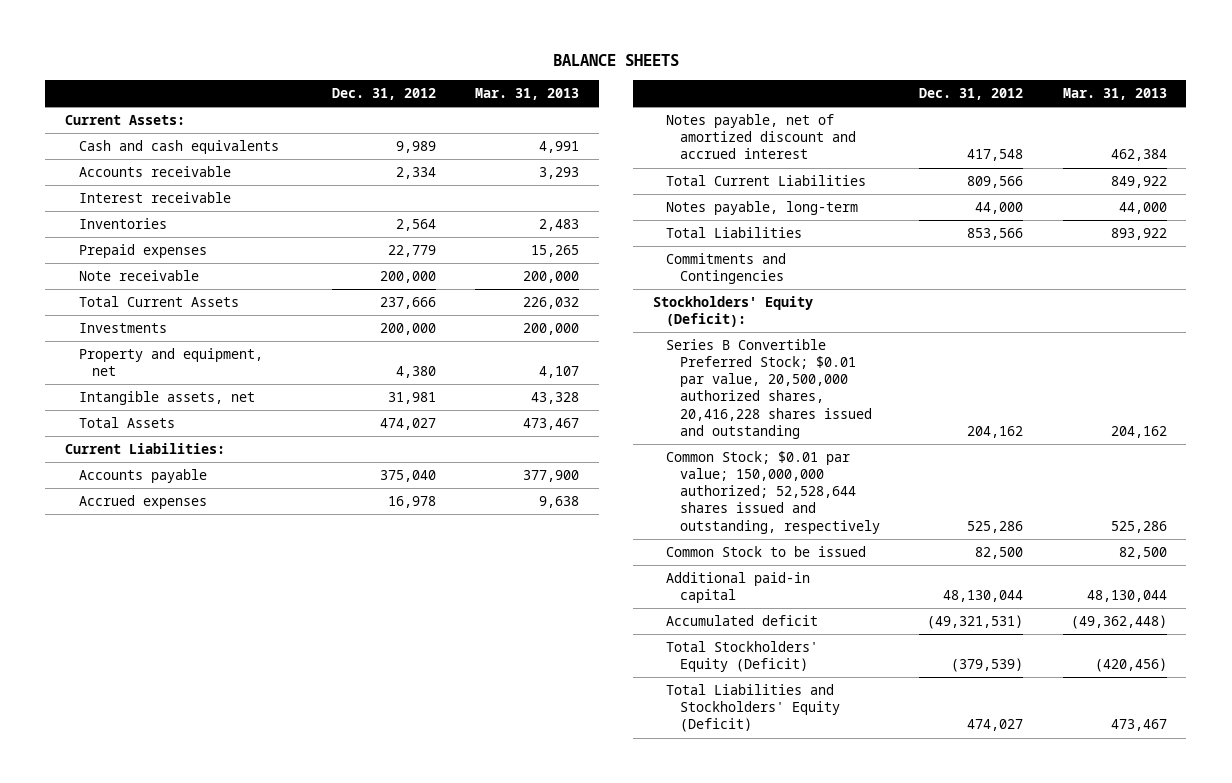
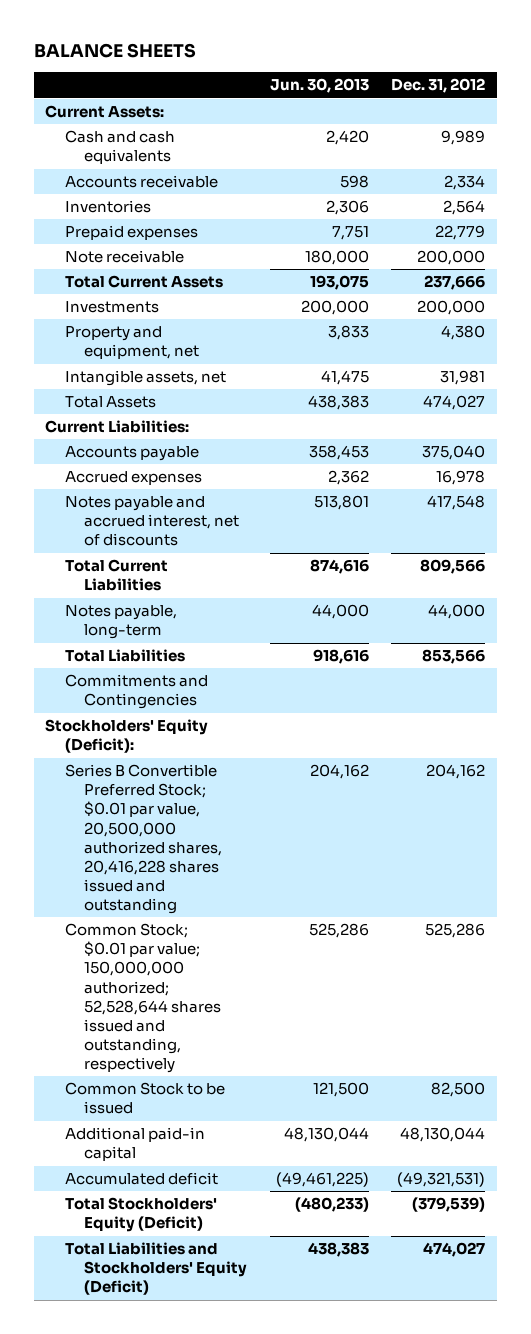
- | Dec. 31, 2012 | Mar. 31, 2013
+ | Jun. 30, 2013 | Dec. 31, 2012
- Interest receivable
- Notes payable, net of amortized discount and accrued interest | 417,548 | 462,384
+ Notes payable and accrued interest, net of discounts | 513,801 | 417,548

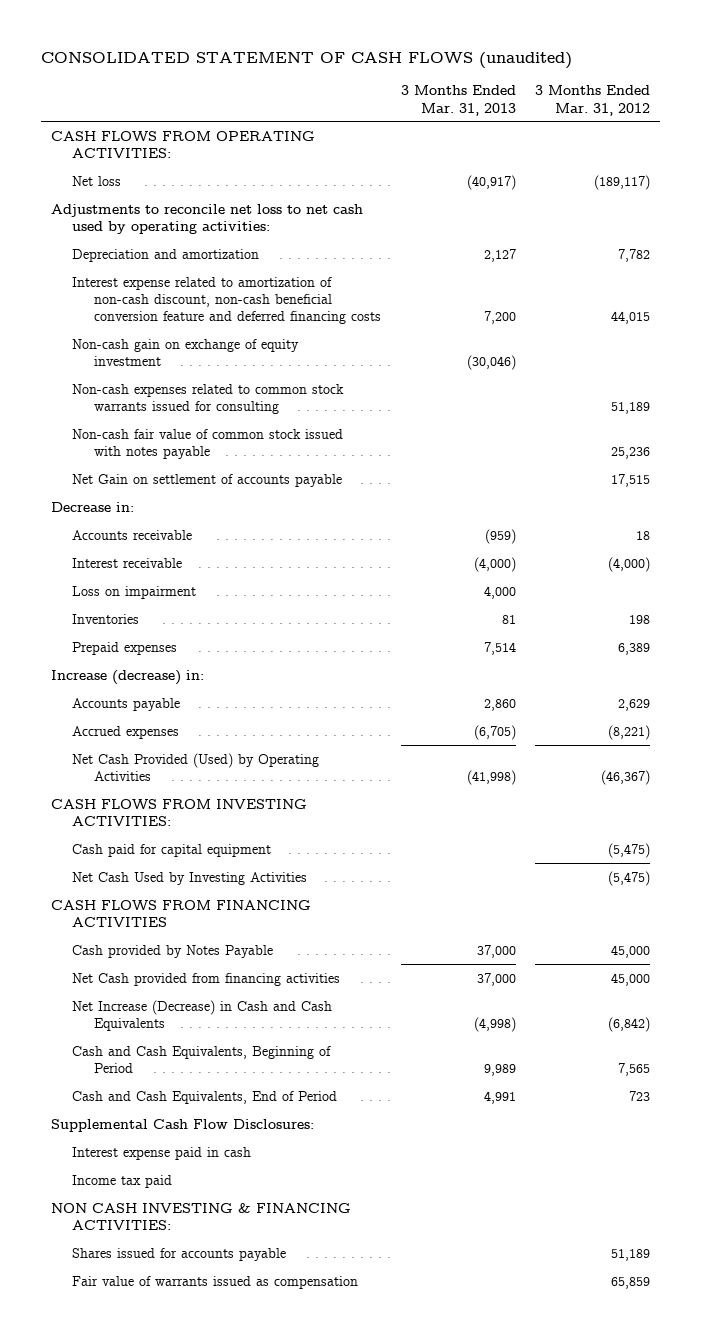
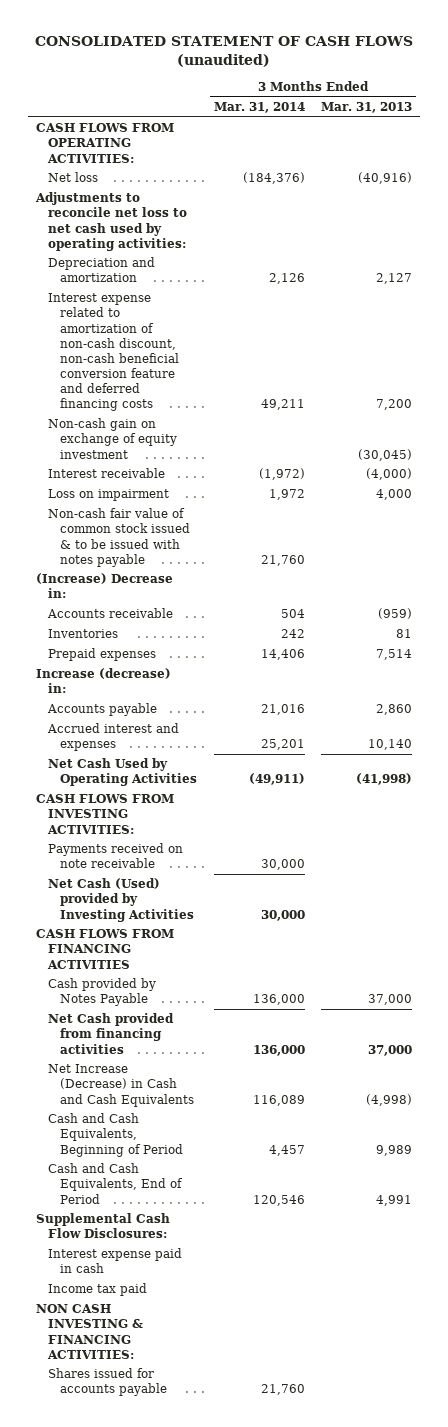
- | 3 Months Ended Mar. 31, 2013 | 3 Months Ended Mar. 31, 2012
+ | 3 Months Ended Mar. 31, 2014 | 3 Months Ended Mar. 31, 2013
- Net loss | (40,917) | (189,117)
+ Net loss | (184,376) | (40,916)
- Non-cash gain on exchange of equity investment | (30,046) |
- Non-cash expenses related to common stock warrants issued for consulting | | 51,189
- Non-cash fair value of common stock issued with notes payable | | 25,236
- Net Gain on settlement of accounts payable | | 17,515
- Decrease in:
+ Non-cash gain on exchange of equity investment | | (30,045)
+ Non-cash fair value of common stock issued & to be issued with notes payable | 21,760 |
+ (Increase) Decrease in:
moved down: Accounts receivable | 504 | (959)
- Accrued expenses | (6,705) | (8,221)
- Net Cash Provided (Used) by Operating Activities | (41,998) | (46,367)
+ Accrued interest and expenses | 25,201 | 10,140
+ Net Cash Used by Operating Activities | (49,911) | (41,998)
- Cash paid for capital equipment | | (5,475)
- Net Cash Used by Investing Activities | | (5,475)
+ Payments received on note receivable | 30,000 |
+ Net Cash (Used) provided by Investing Activities | 30,000 |
- Fair value of warrants issued as compensation | | 65,859

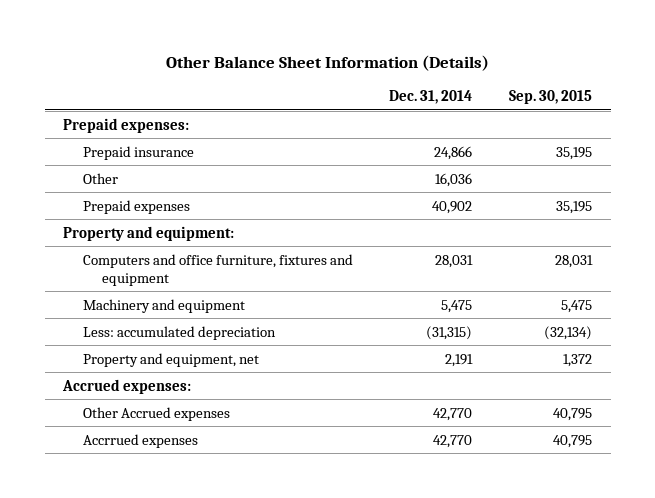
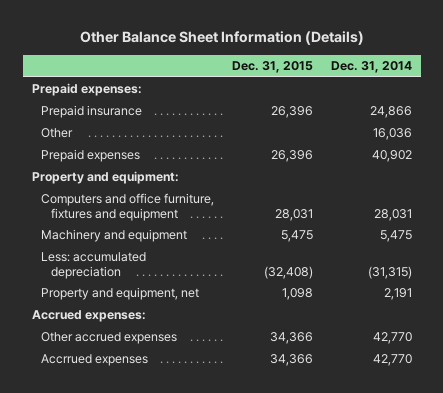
- | Dec. 31, 2014 | Sep. 30, 2015
+ | Dec. 31, 2015 | Dec. 31, 2014
- Other Accrued expenses | 42,770 | 40,795
+ Other accrued expenses | 34,366 | 42,770

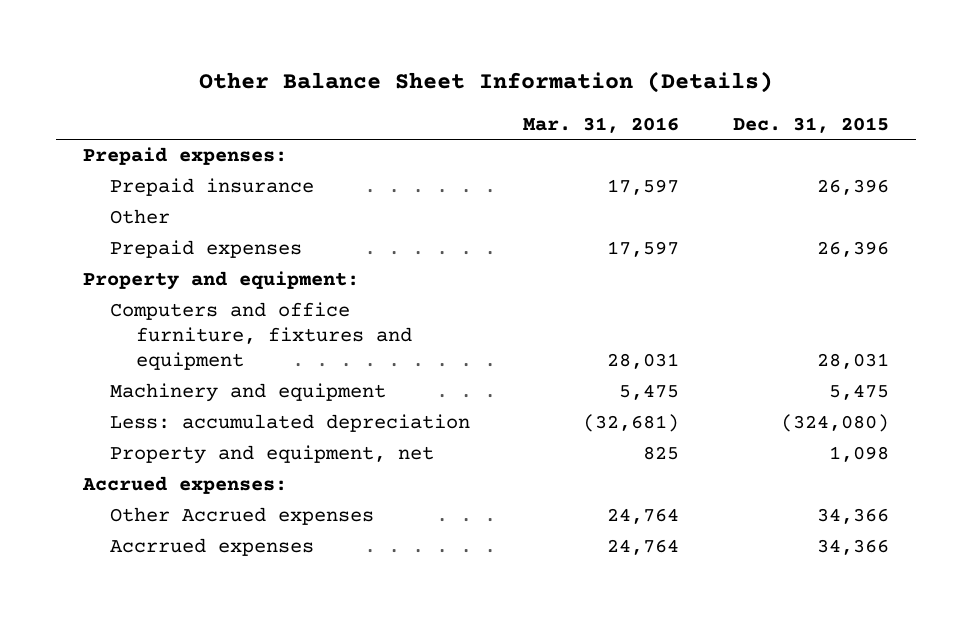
- | Dec. 31, 2015 | Dec. 31, 2014
+ | Mar. 31, 2016 | Dec. 31, 2015
- Less: accumulated depreciation | (32,408) | (31,315)
+ Less: accumulated depreciation | (32,681) | (324,080)
- Other accrued expenses | 34,366 | 42,770
+ Other Accrued expenses | 24,764 | 34,366

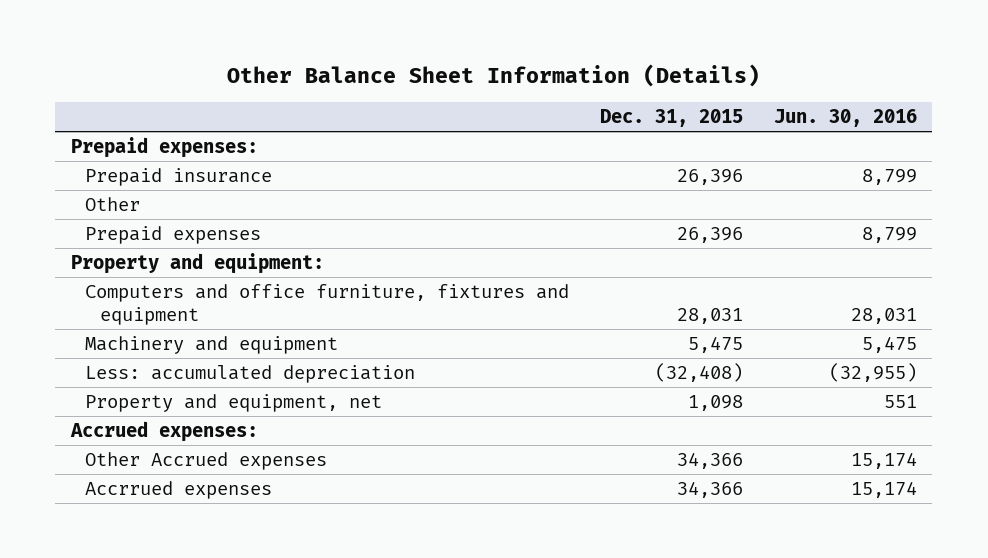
- | Mar. 31, 2016 | Dec. 31, 2015
+ | Dec. 31, 2015 | Jun. 30, 2016
- Less: accumulated depreciation | (32,681) | (324,080)
+ Less: accumulated depreciation | (32,408) | (32,955)

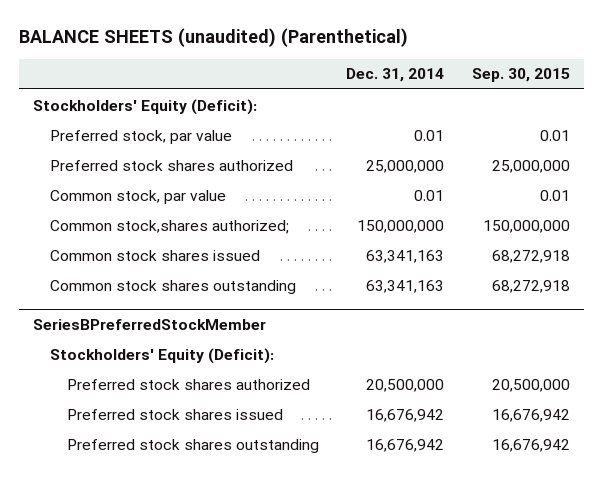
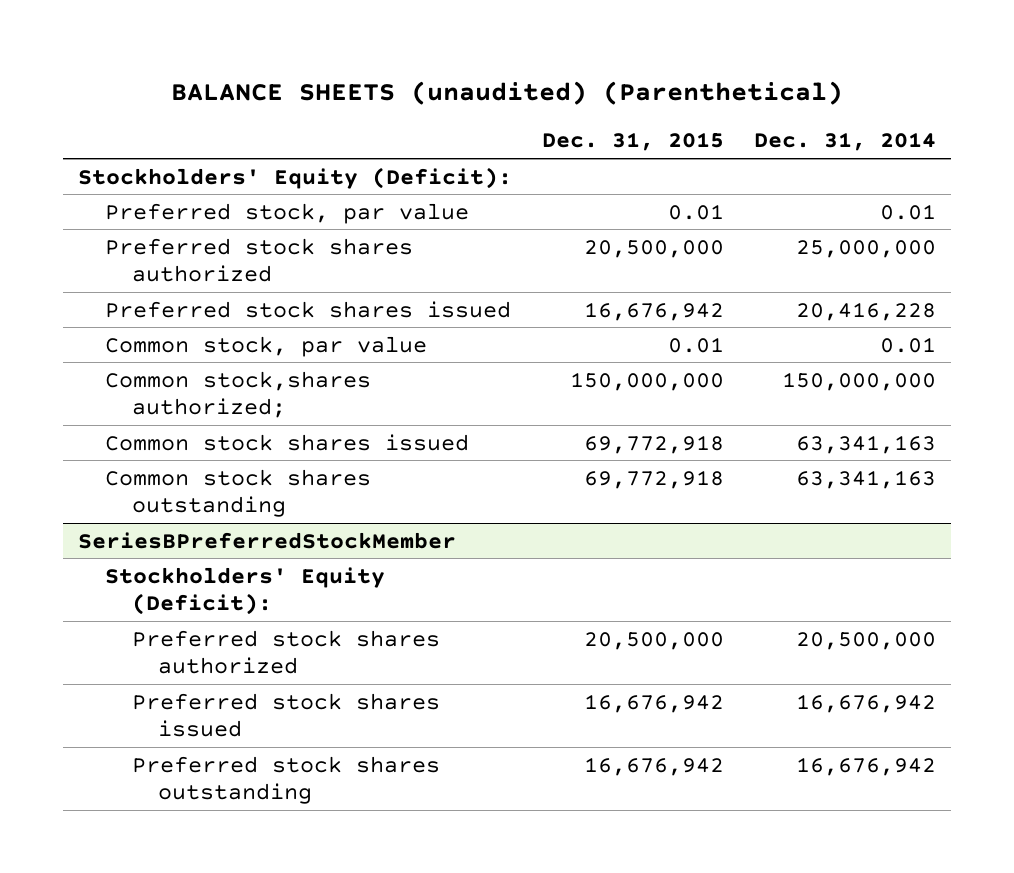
- | Dec. 31, 2014 | Sep. 30, 2015
+ | Dec. 31, 2015 | Dec. 31, 2014
+ Preferred stock shares issued | 16,676,942 | 20,416,228

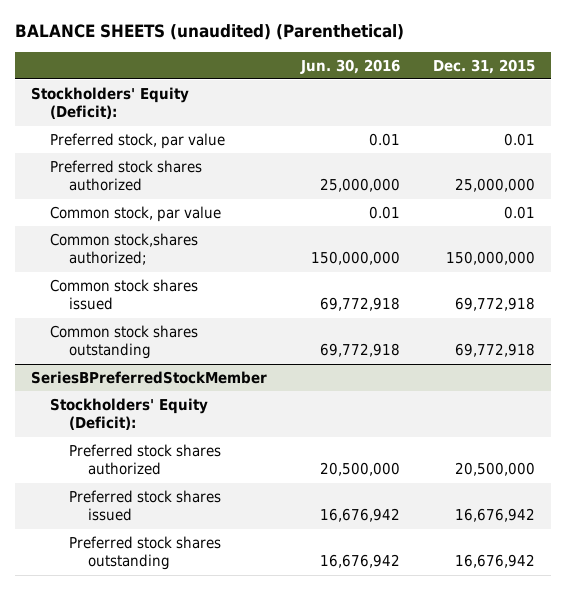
- | Dec. 31, 2015 | Dec. 31, 2014
+ | Jun. 30, 2016 | Dec. 31, 2015
- Preferred stock shares authorized | 20,500,000 | 25,000,000
- Preferred stock shares issued | 16,676,942 | 20,416,228
+ Preferred stock shares authorized | 25,000,000 | 25,000,000

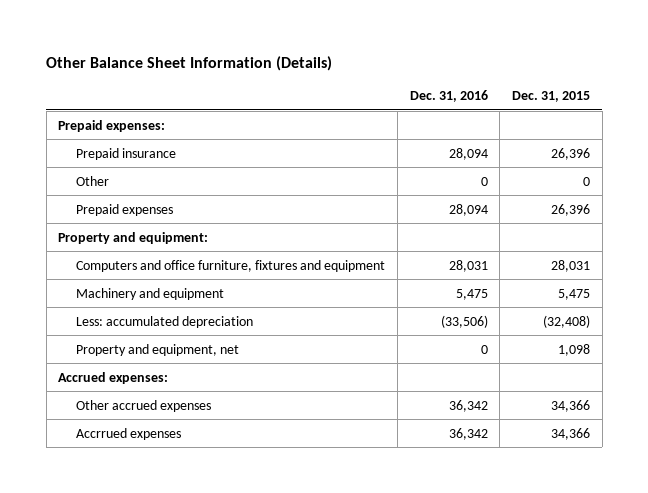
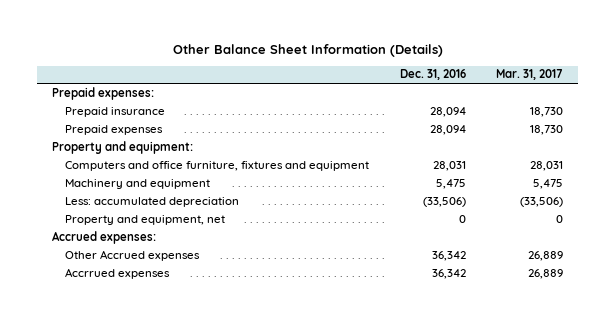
- | Dec. 31, 2016 | Dec. 31, 2015
+ | Dec. 31, 2016 | Mar. 31, 2017
- Other | 0 | 0
- Other accrued expenses | 36,342 | 34,366
+ Other Accrued expenses | 36,342 | 26,889

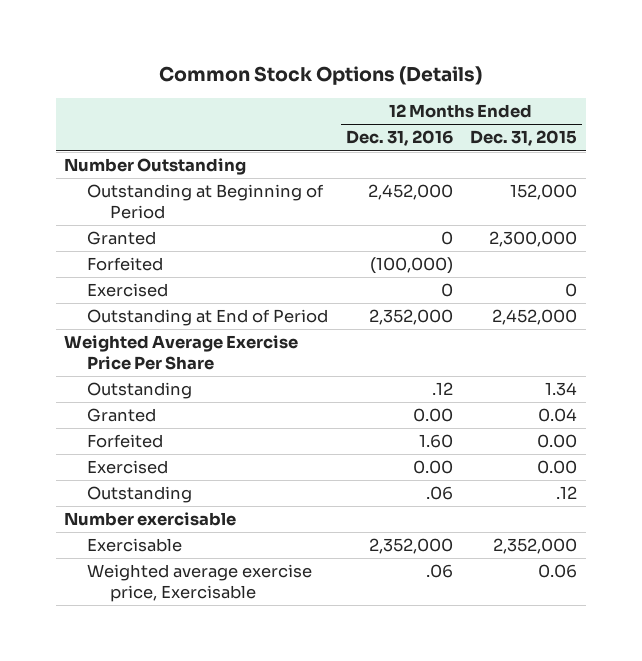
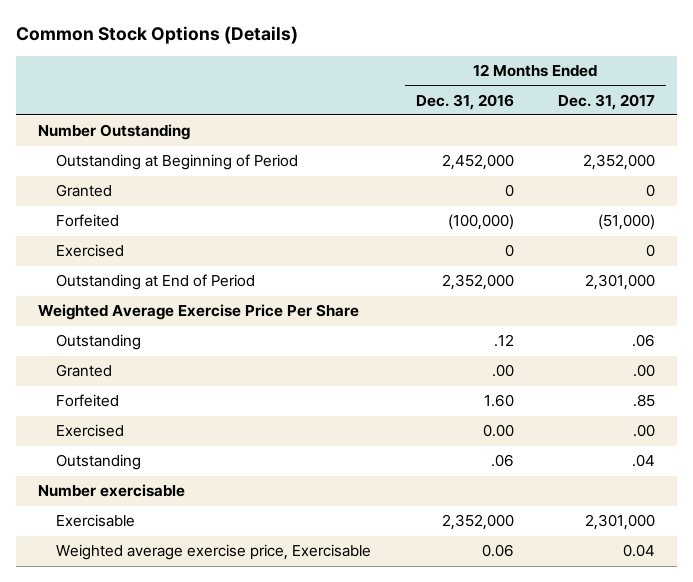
- | 12 Months Ended Dec. 31, 2016 | 12 Months Ended Dec. 31, 2015
+ | 12 Months Ended Dec. 31, 2016 | 12 Months Ended Dec. 31, 2017
- Granted | 0.00 | 0.04
+ Granted | .00 | .00
- Weighted average exercise price, Exercisable | .06 | 0.06
+ Weighted average exercise price, Exercisable | 0.06 | 0.04

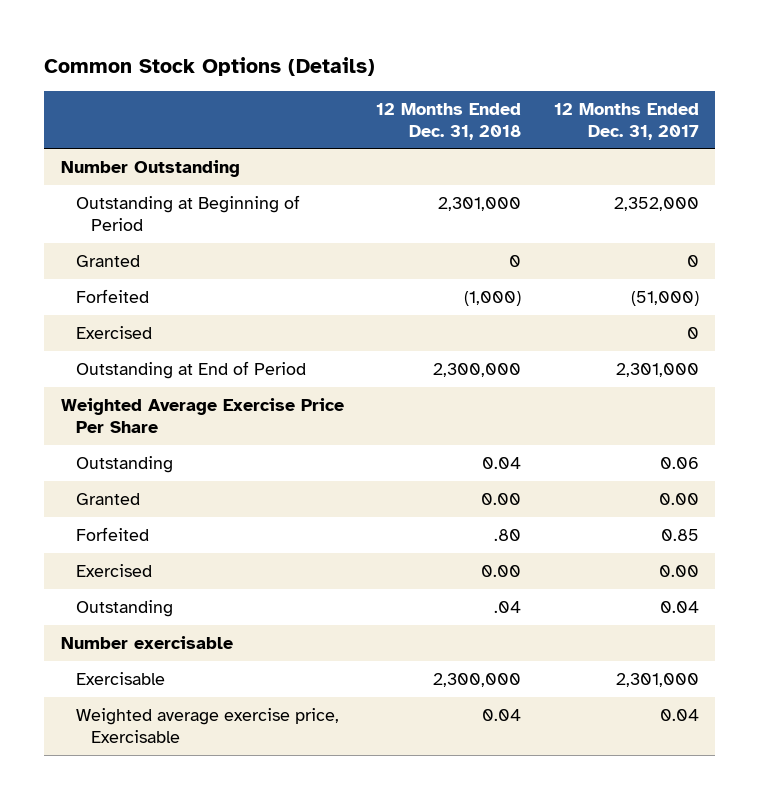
- | 12 Months Ended Dec. 31, 2016 | 12 Months Ended Dec. 31, 2017
+ | 12 Months Ended Dec. 31, 2018 | 12 Months Ended Dec. 31, 2017
- Outstanding | .12 | .06
- Granted | .00 | .00
- Forfeited | 1.60 | .85
- Exercised | 0.00 | .00
- Outstanding | .06 | .04
+ Outstanding | 0.04 | 0.06
+ Granted | 0.00 | 0.00
+ Forfeited | .80 | 0.85
+ Exercised | 0.00 | 0.00
+ Outstanding | .04 | 0.04

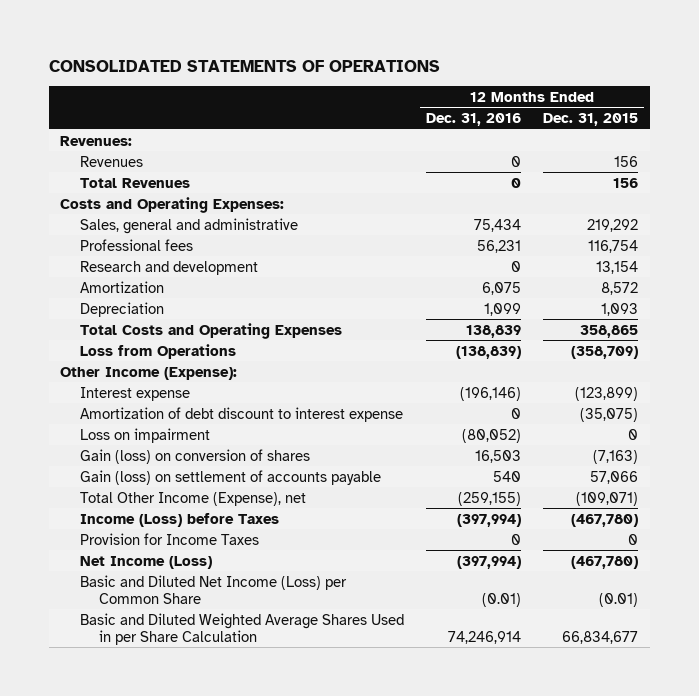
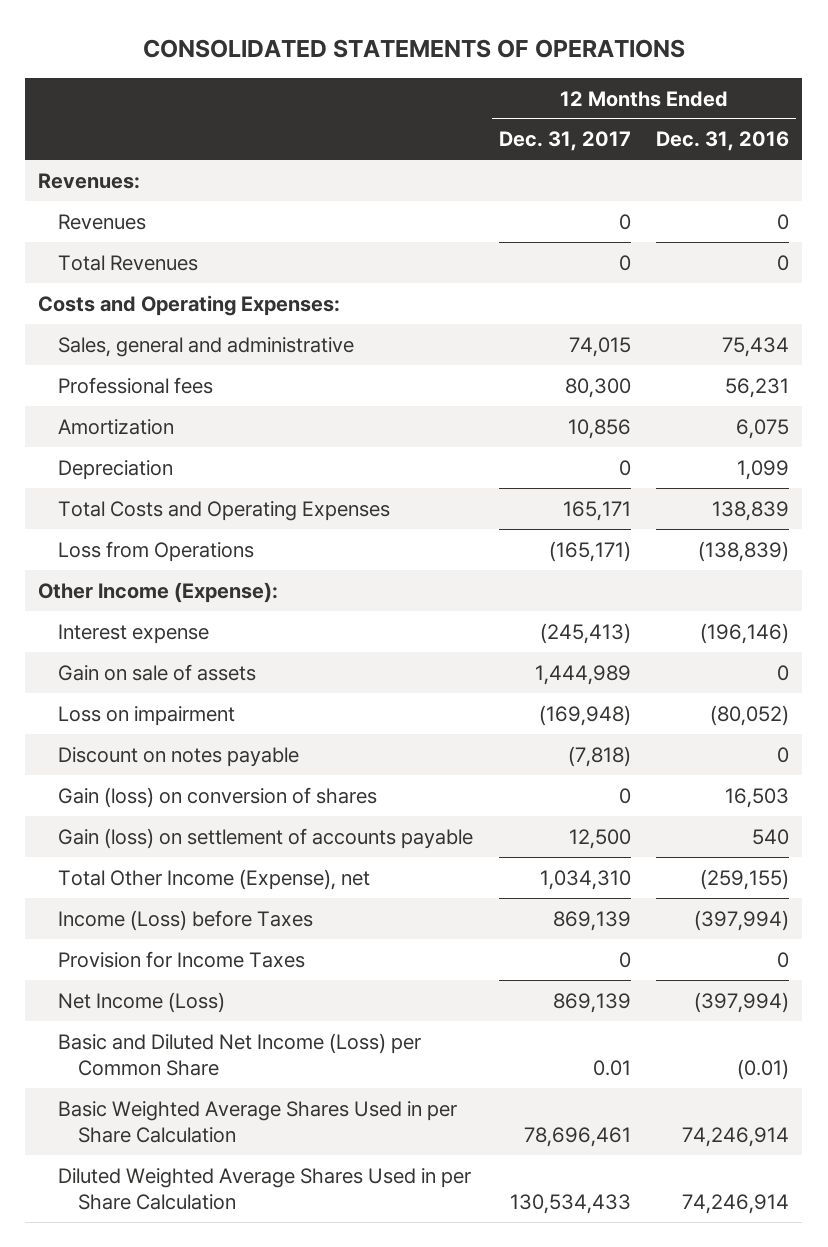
- | 12 Months Ended Dec. 31, 2016 | 12 Months Ended Dec. 31, 2015
+ | 12 Months Ended Dec. 31, 2017 | 12 Months Ended Dec. 31, 2016
- Research and development | 0 | 13,154
- Amortization of debt discount to interest expense | 0 | (35,075)
+ Gain on sale of assets | 1,444,989 | 0
+ Discount on notes payable | (7,818) | 0
- Basic and Diluted Weighted Average Shares Used in per Share Calculation | 74,246,914 | 66,834,677
+ Basic Weighted Average Shares Used in per Share Calculation | 78,696,461 | 74,246,914
+ Diluted Weighted Average Shares Used in per Share Calculation | 130,534,433 | 74,246,914

